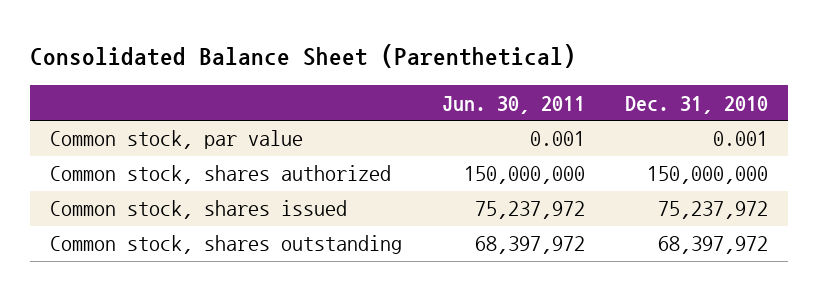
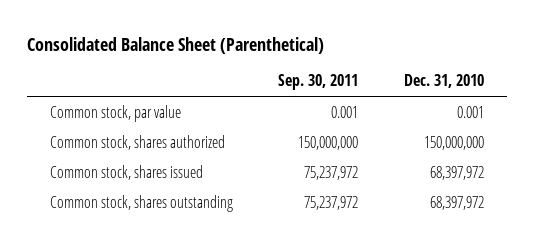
- | Jun. 30, 2011 | Dec. 31, 2010
+ | Sep. 30, 2011 | Dec. 31, 2010
- Common stock, shares issued | 75,237,972 | 75,237,972
+ Common stock, shares issued | 75,237,972 | 68,397,972

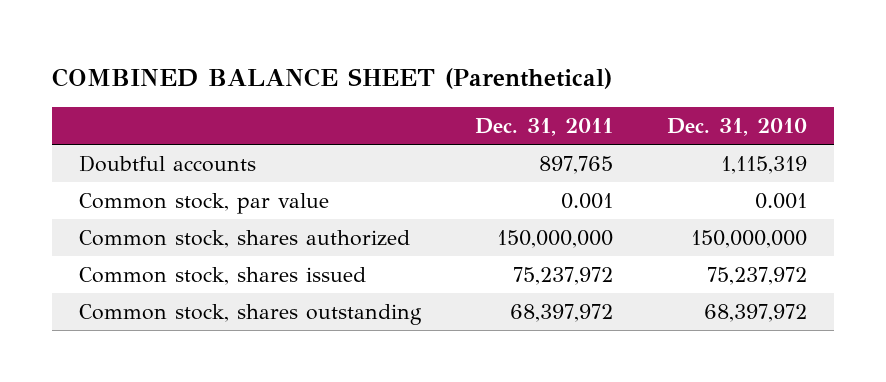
- Consolidated Balance Sheet (Parenthetical)
+ COMBINED BALANCE SHEET (Parenthetical)
- | Sep. 30, 2011 | Dec. 31, 2010
+ | Dec. 31, 2011 | Dec. 31, 2010
+ Doubtful accounts | 897,765 | 1,115,319
- Common stock, shares issued | 75,237,972 | 68,397,972
+ Common stock, shares issued | 75,237,972 | 75,237,972

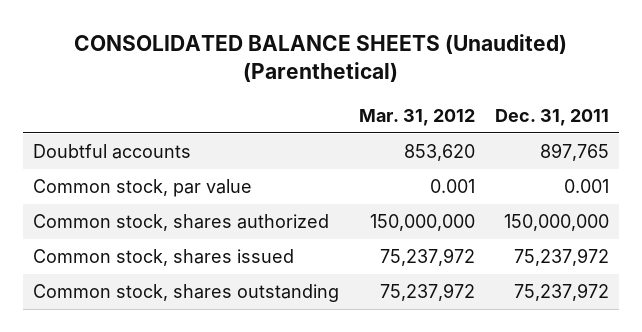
- COMBINED BALANCE SHEET (Parenthetical)
+ CONSOLIDATED BALANCE SHEETS (Unaudited) (Parenthetical)
- | Dec. 31, 2011 | Dec. 31, 2010
+ | Mar. 31, 2012 | Dec. 31, 2011
- Common stock, shares outstanding | 68,397,972 | 68,397,972
+ Common stock, shares outstanding | 75,237,972 | 75,237,972

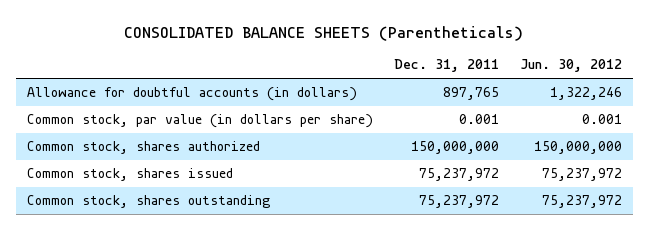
- CONSOLIDATED BALANCE SHEETS (Unaudited) (Parenthetical)
+ CONSOLIDATED BALANCE SHEETS (Parentheticals)
- | Mar. 31, 2012 | Dec. 31, 2011
+ | Dec. 31, 2011 | Jun. 30, 2012
- Doubtful accounts | 853,620 | 897,765
- Common stock, par value | 0.001 | 0.001
+ Allowance for doubtful accounts (in dollars) | 897,765 | 1,322,246
+ Common stock, par value (in dollars per share) | 0.001 | 0.001

